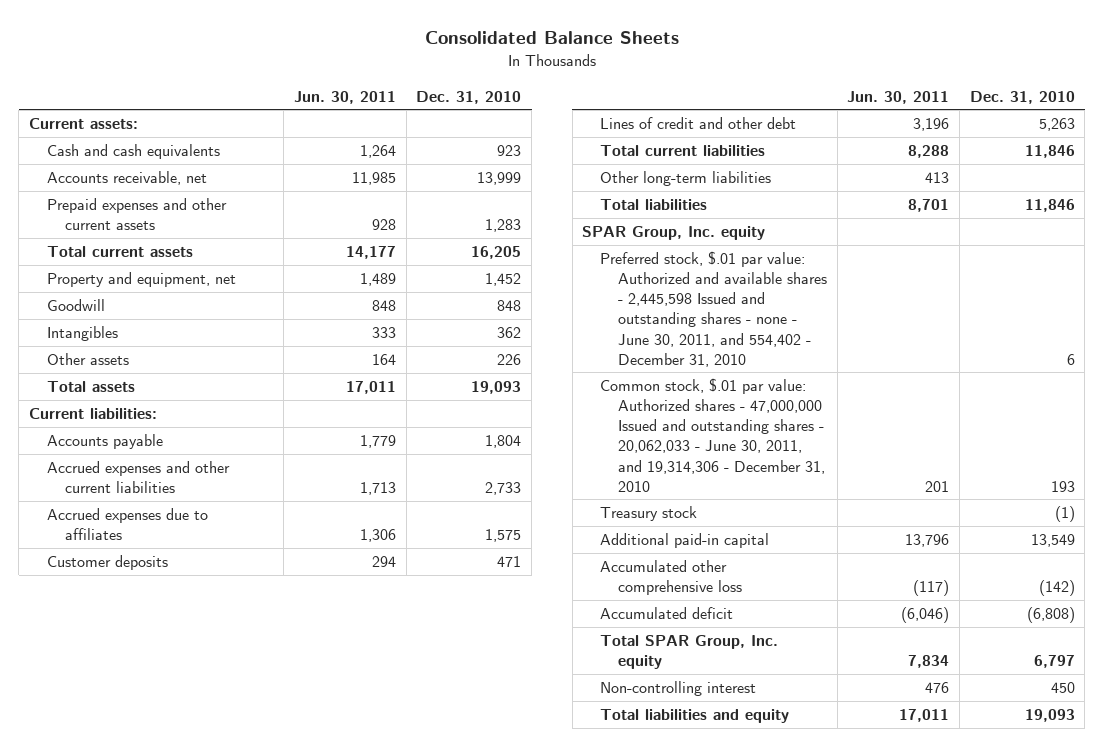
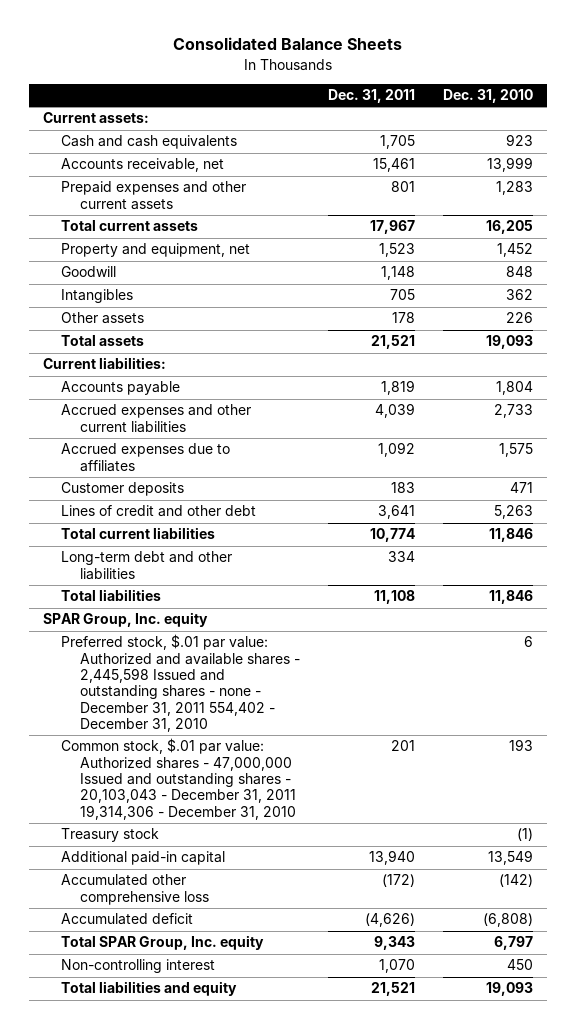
- | Jun. 30, 2011 | Dec. 31, 2010
+ | Dec. 31, 2011 | Dec. 31, 2010
- Other long-term liabilities | 413 |
+ Long-term debt and other liabilities | 334 |
- Preferred stock, $.01 par value: Authorized and available shares - 2,445,598 Issued and outstanding shares - none - June 30, 2011, and 554,402 - December 31, 2010 | | 6
- Common stock, $.01 par value: Authorized shares - 47,000,000 Issued and outstanding shares - 20,062,033 - June 30, 2011, and 19,314,306 - December 31, 2010 | 201 | 193
+ Preferred stock, $.01 par value: Authorized and available shares - 2,445,598 Issued and outstanding shares - none - December 31, 2011 554,402 - December 31, 2010 | | 6
+ Common stock, $.01 par value: Authorized shares - 47,000,000 Issued and outstanding shares - 20,103,043 - December 31, 2011 19,314,306 - December 31, 2010 | 201 | 193

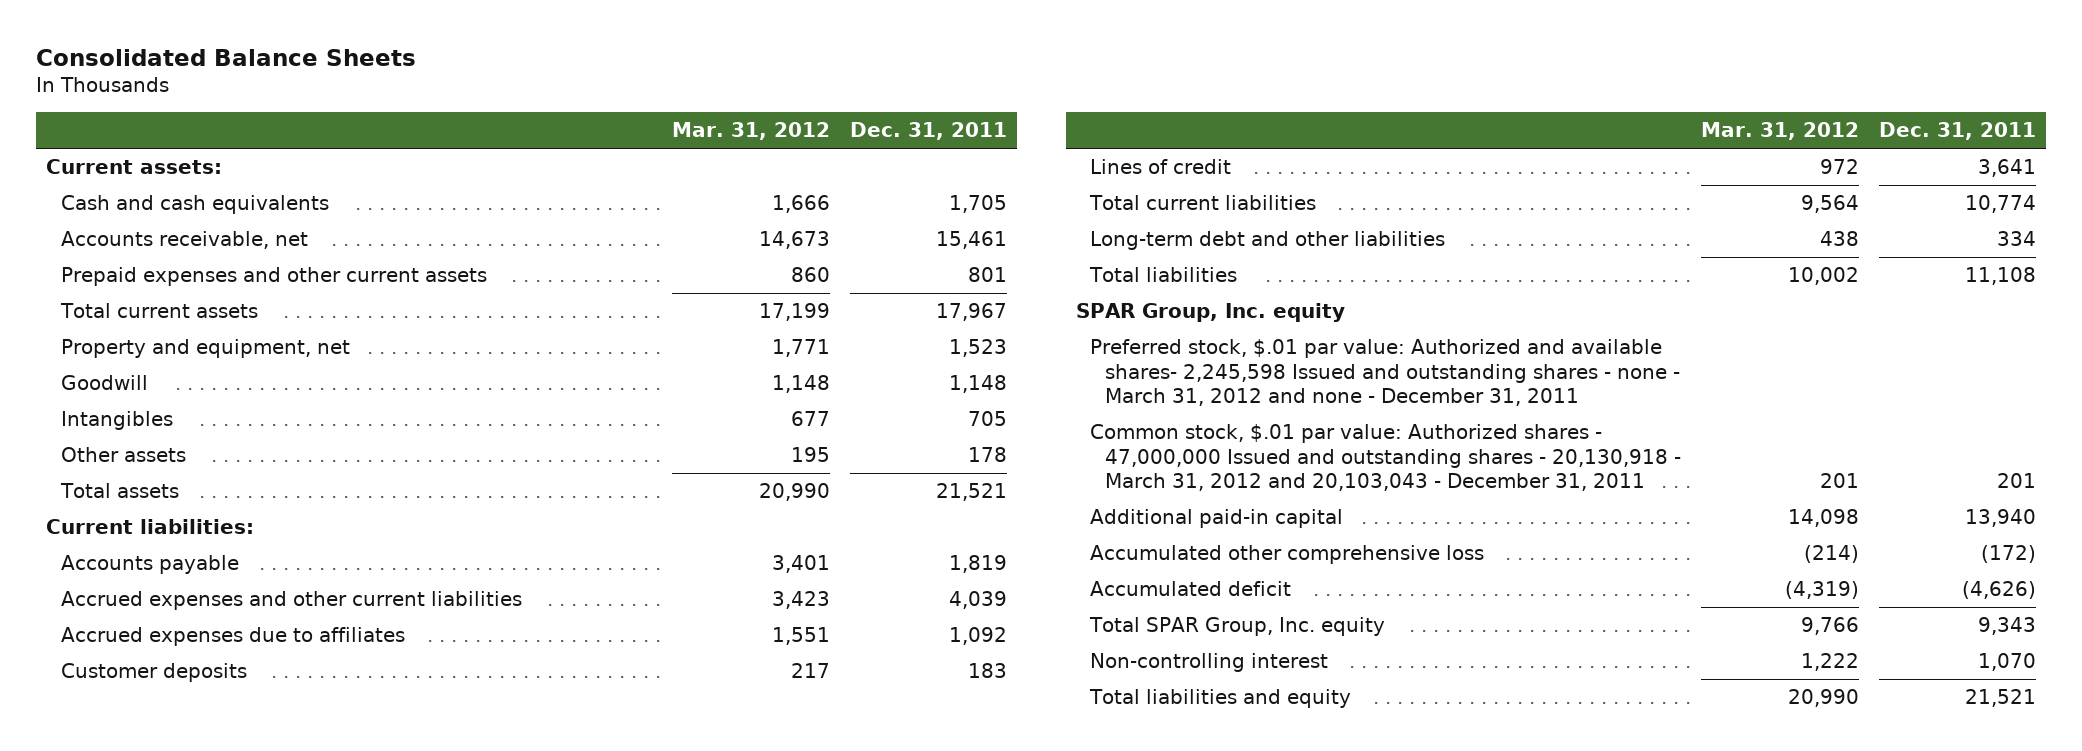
- | Dec. 31, 2011 | Dec. 31, 2010
+ | Mar. 31, 2012 | Dec. 31, 2011
- Lines of credit and other debt | 3,641 | 5,263
+ Lines of credit | 972 | 3,641
- Preferred stock, $.01 par value: Authorized and available shares - 2,445,598 Issued and outstanding shares - none - December 31, 2011 554,402 - December 31, 2010 | | 6
- Common stock, $.01 par value: Authorized shares - 47,000,000 Issued and outstanding shares - 20,103,043 - December 31, 2011 19,314,306 - December 31, 2010 | 201 | 193
- Treasury stock | | (1)
+ Preferred stock, $.01 par value: Authorized and available shares- 2,245,598 Issued and outstanding shares - none - March 31, 2012 and none - December 31, 2011
+ Common stock, $.01 par value: Authorized shares - 47,000,000 Issued and outstanding shares - 20,130,918 - March 31, 2012 and 20,103,043 - December 31, 2011 | 201 | 201

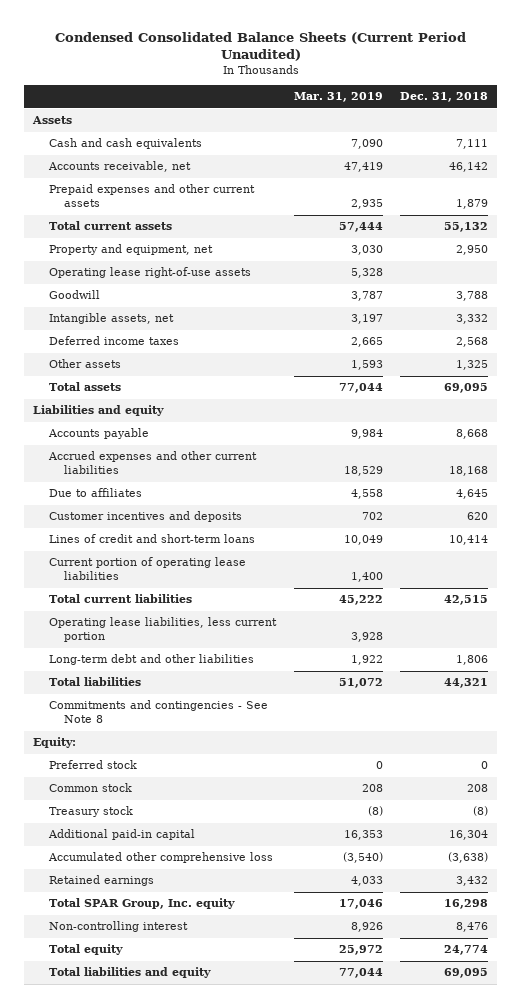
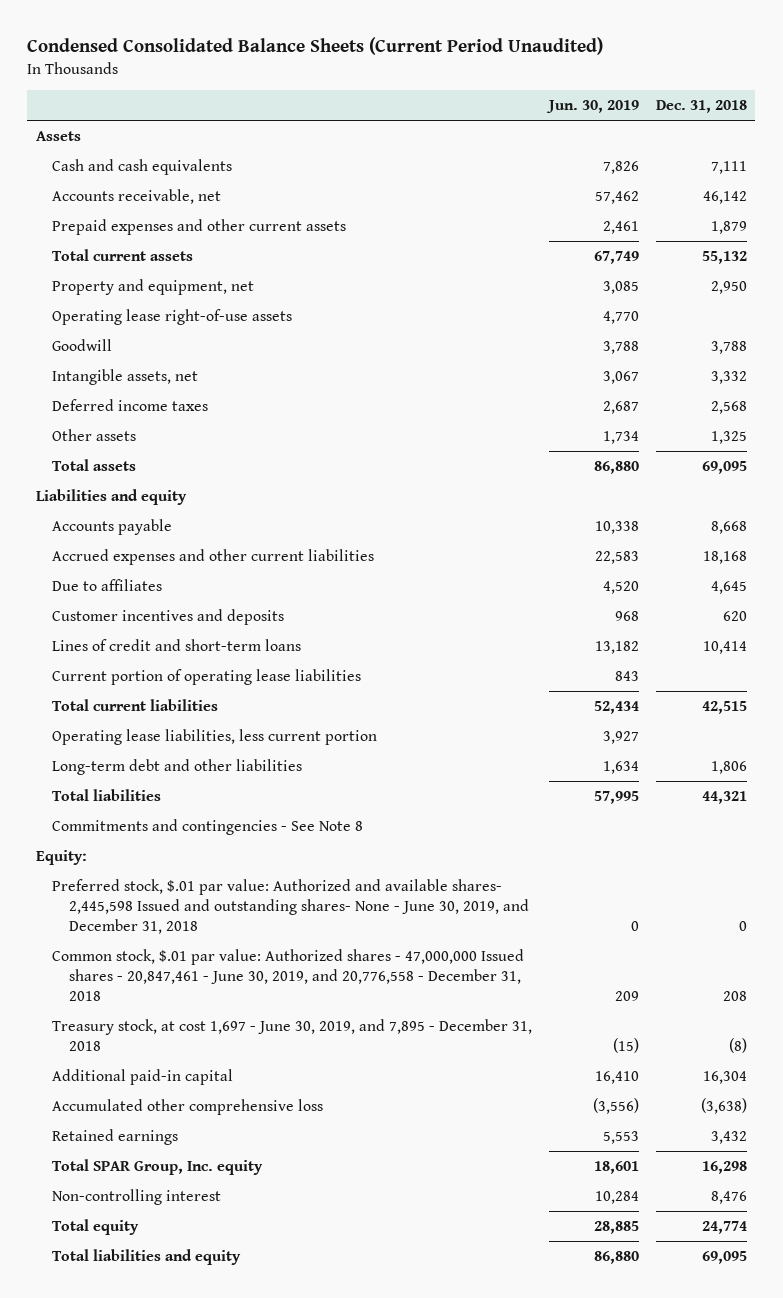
- | Mar. 31, 2019 | Dec. 31, 2018
+ | Jun. 30, 2019 | Dec. 31, 2018
- Preferred stock | 0 | 0
- Common stock | 208 | 208
- Treasury stock | (8) | (8)
+ Preferred stock, $.01 par value: Authorized and available shares- 2,445,598 Issued and outstanding shares- None - June 30, 2019, and December 31, 2018 | 0 | 0
+ Common stock, $.01 par value: Authorized shares - 47,000,000 Issued shares - 20,847,461 - June 30, 2019, and 20,776,558 - December 31, 2018 | 209 | 208
+ Treasury stock, at cost 1,697 - June 30, 2019, and 7,895 - December 31, 2018 | (15) | (8)

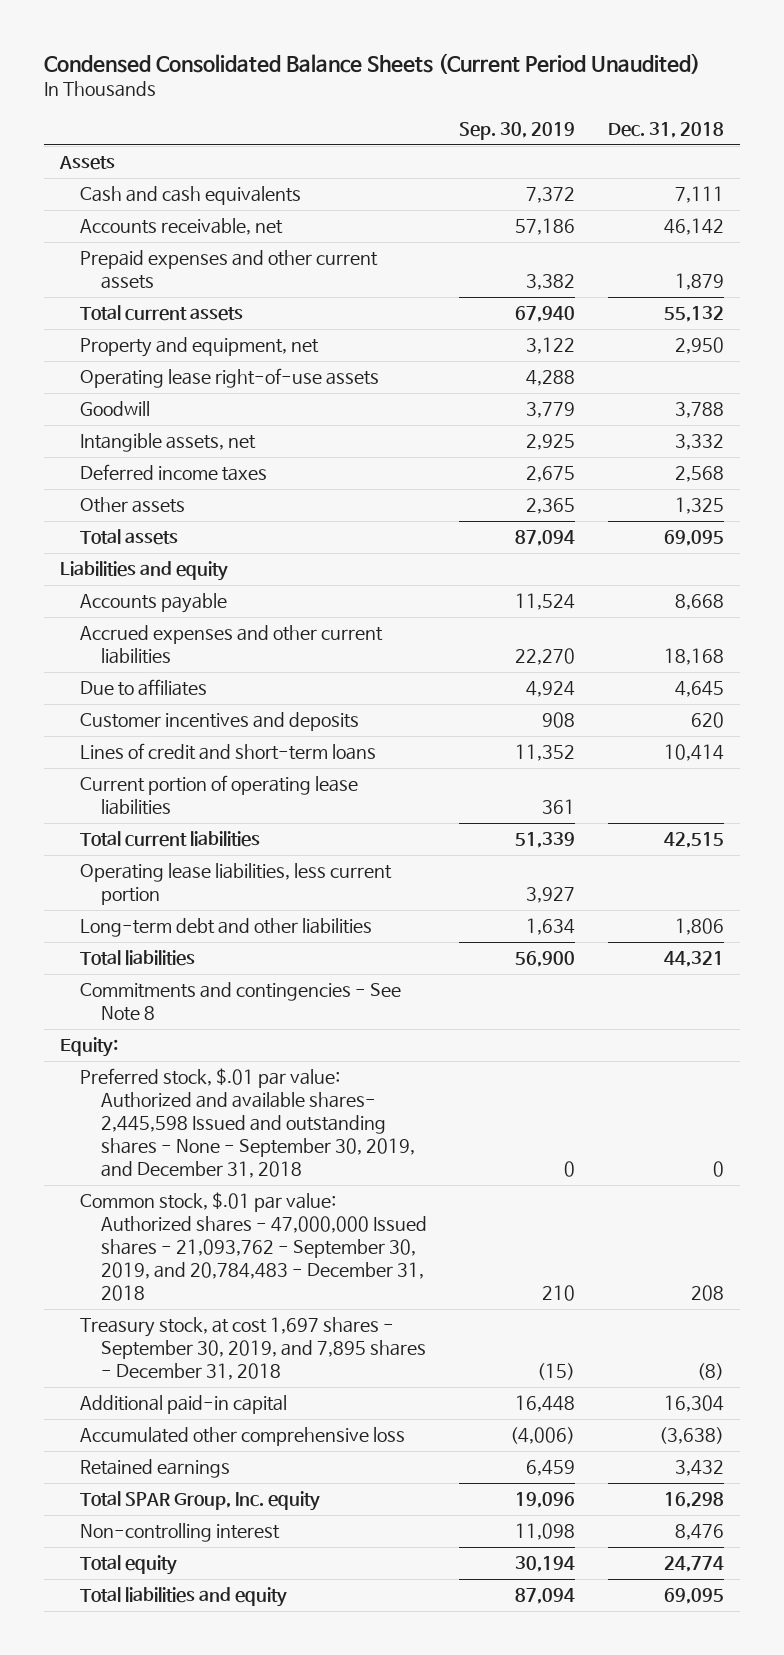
- | Jun. 30, 2019 | Dec. 31, 2018
+ | Sep. 30, 2019 | Dec. 31, 2018
- Preferred stock, $.01 par value: Authorized and available shares- 2,445,598 Issued and outstanding shares- None - June 30, 2019, and December 31, 2018 | 0 | 0
- Common stock, $.01 par value: Authorized shares - 47,000,000 Issued shares - 20,847,461 - June 30, 2019, and 20,776,558 - December 31, 2018 | 209 | 208
- Treasury stock, at cost 1,697 - June 30, 2019, and 7,895 - December 31, 2018 | (15) | (8)
+ Preferred stock, $.01 par value: Authorized and available shares- 2,445,598 Issued and outstanding shares - None - September 30, 2019, and December 31, 2018 | 0 | 0
+ Common stock, $.01 par value: Authorized shares - 47,000,000 Issued shares - 21,093,762 - September 30, 2019, and 20,784,483 - December 31, 2018 | 210 | 208
+ Treasury stock, at cost 1,697 shares - September 30, 2019, and 7,895 shares - December 31, 2018 | (15) | (8)

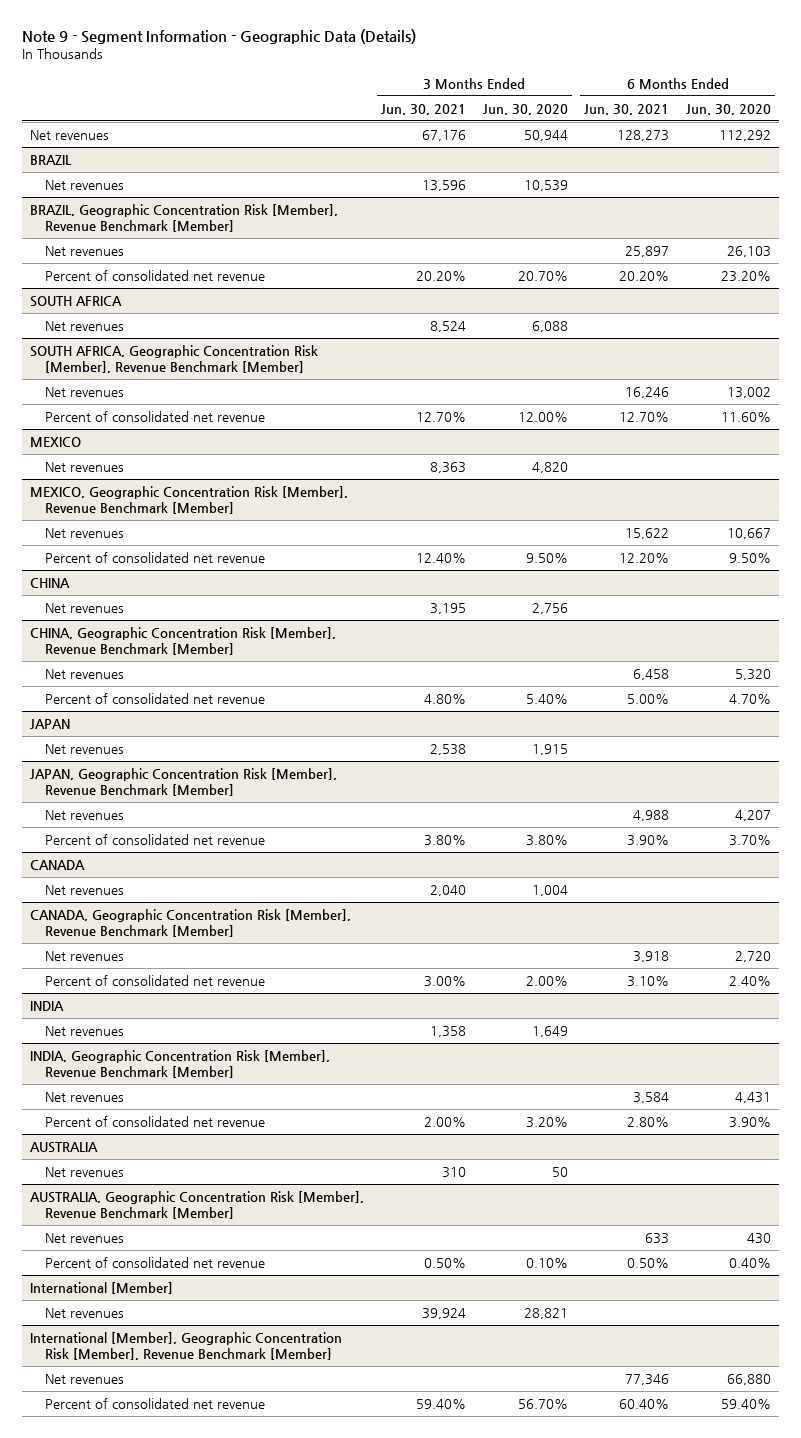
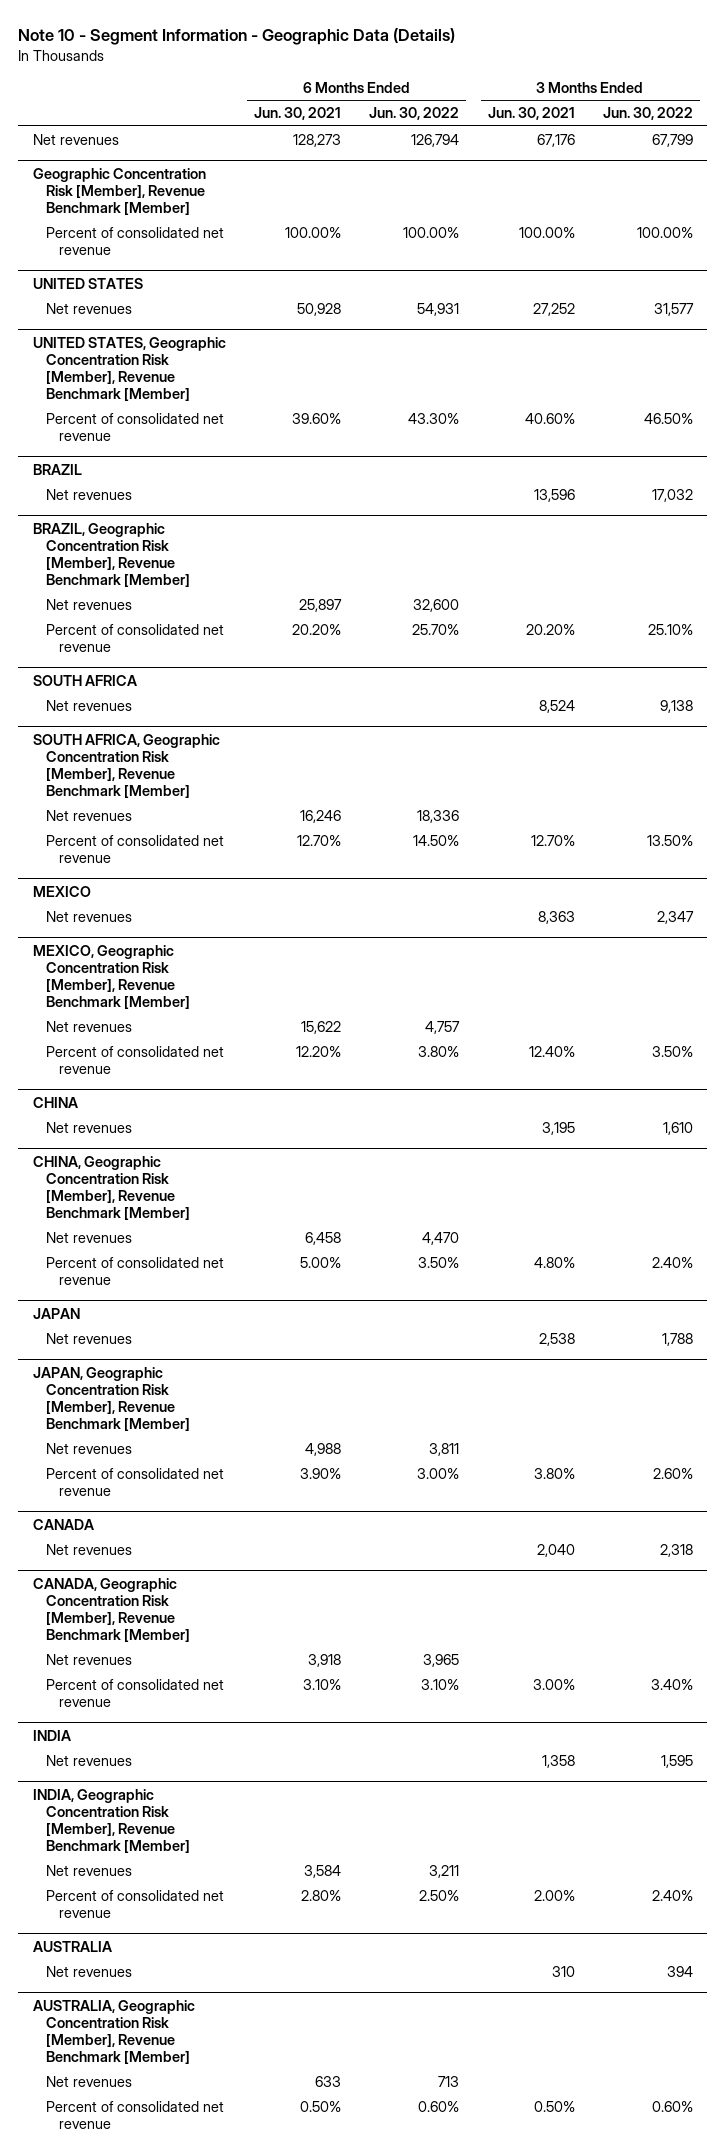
- Note 9 - Segment Information - Geographic Data (Details)
+ Note 10 - Segment Information - Geographic Data (Details)
- | 3 Months Ended Jun. 30, 2021 | 3 Months Ended Jun. 30, 2020 | 6 Months Ended Jun. 30, 2021 | 6 Months Ended Jun. 30, 2020
+ | 6 Months Ended Jun. 30, 2021 | 6 Months Ended Jun. 30, 2022 | 3 Months Ended Jun. 30, 2021 | 3 Months Ended Jun. 30, 2022
+ Geographic Concentration Risk [Member], Revenue Benchmark [Member]
+ Percent of consolidated net revenue | 100.00% | 100.00% | 100.00% | 100.00%
+ UNITED STATES
+ Net revenues | 50,928 | 54,931 | 27,252 | 31,577
+ UNITED STATES, Geographic Concentration Risk [Member], Revenue Benchmark [Member]
+ Percent of consolidated net revenue | 39.60% | 43.30% | 40.60% | 46.50%
- International [Member]
- Net revenues | 39,924 | 28,821 | |
- International [Member], Geographic Concentration Risk [Member], Revenue Benchmark [Member]
- Net revenues | | | 77,346 | 66,880
- Percent of consolidated net revenue | 59.40% | 56.70% | 60.40% | 59.40%

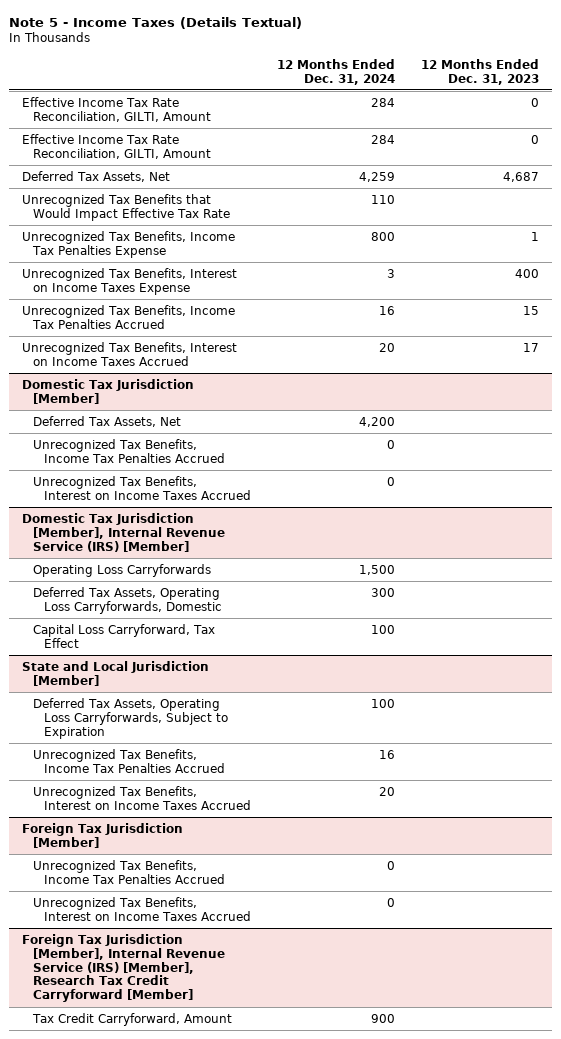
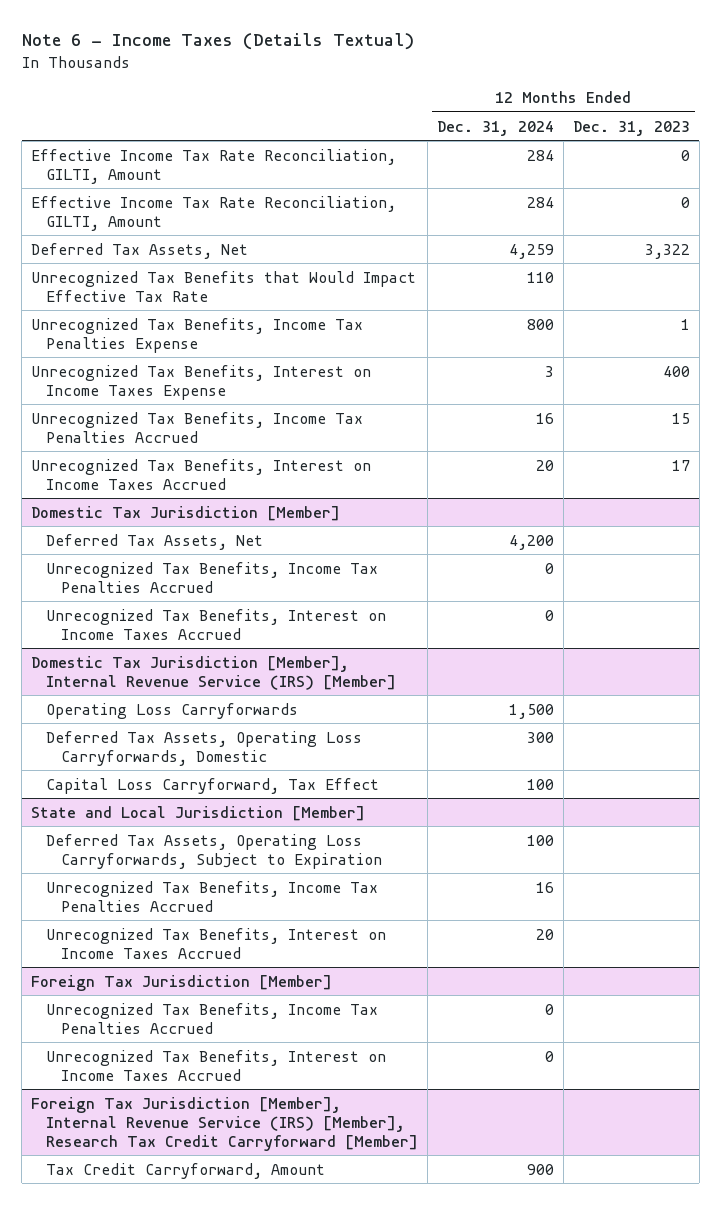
- Note 5 - Income Taxes (Details Textual)
+ Note 6 - Income Taxes (Details Textual)
- Deferred Tax Assets, Net | 4,259 | 4,687
+ Deferred Tax Assets, Net | 4,259 | 3,322

